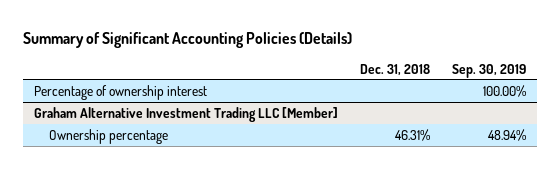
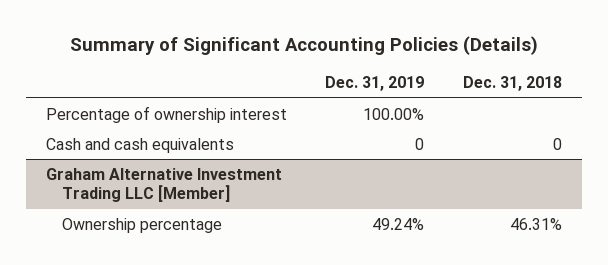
- | Dec. 31, 2018 | Sep. 30, 2019
+ | Dec. 31, 2019 | Dec. 31, 2018
+ Cash and cash equivalents | 0 | 0

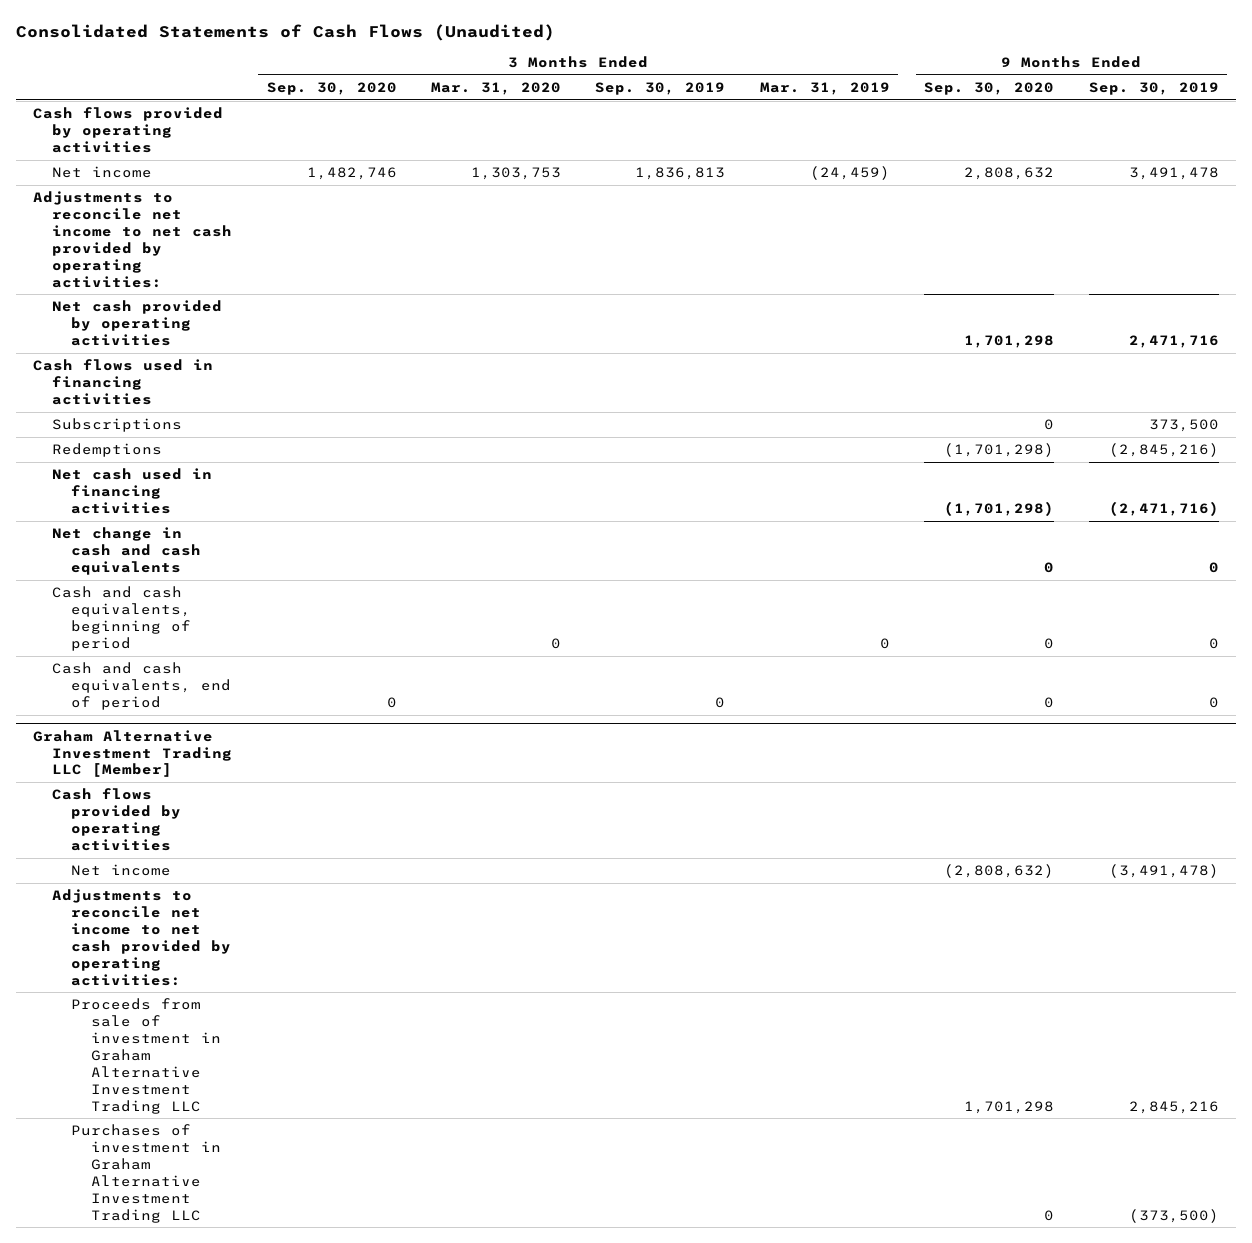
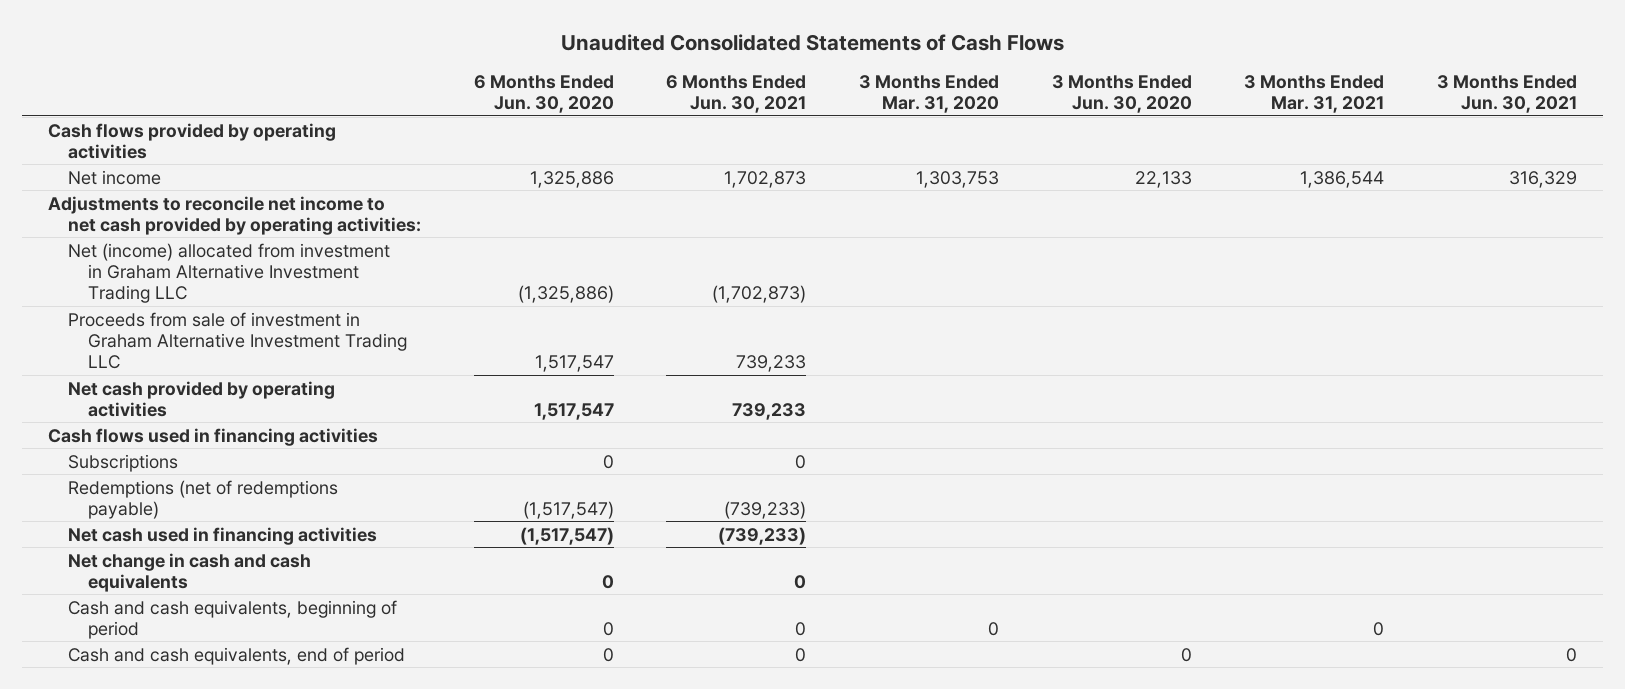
- Consolidated Statements of Cash Flows (Unaudited)
+ Unaudited Consolidated Statements of Cash Flows
- | 3 Months Ended Sep. 30, 2020 | 3 Months Ended Mar. 31, 2020 | 3 Months Ended Sep. 30, 2019 | 3 Months Ended Mar. 31, 2019 | 9 Months Ended Sep. 30, 2020 | 9 Months Ended Sep. 30, 2019
+ | 6 Months Ended Jun. 30, 2020 | 6 Months Ended Jun. 30, 2021 | 3 Months Ended Mar. 31, 2020 | 3 Months Ended Jun. 30, 2020 | 3 Months Ended Mar. 31, 2021 | 3 Months Ended Jun. 30, 2021
+ Net (income) allocated from investment in Graham Alternative Investment Trading LLC | (1,325,886) | (1,702,873) | | | |
+ Proceeds from sale of investment in Graham Alternative Investment Trading LLC | 1,517,547 | 739,233 | | | |
- Redemptions | | | | | (1,701,298) | (2,845,216)
+ Redemptions (net of redemptions payable) | (1,517,547) | (739,233) | | | |
- Graham Alternative Investment Trading LLC [Member]
- Cash flows provided by operating activities
- Net income | | | | | (2,808,632) | (3,491,478)
- Adjustments to reconcile net income to net cash provided by operating activities:
- Proceeds from sale of investment in Graham Alternative Investment Trading LLC | | | | | 1,701,298 | 2,845,216
- Purchases of investment in Graham Alternative Investment Trading LLC | | | | | 0 | (373,500)

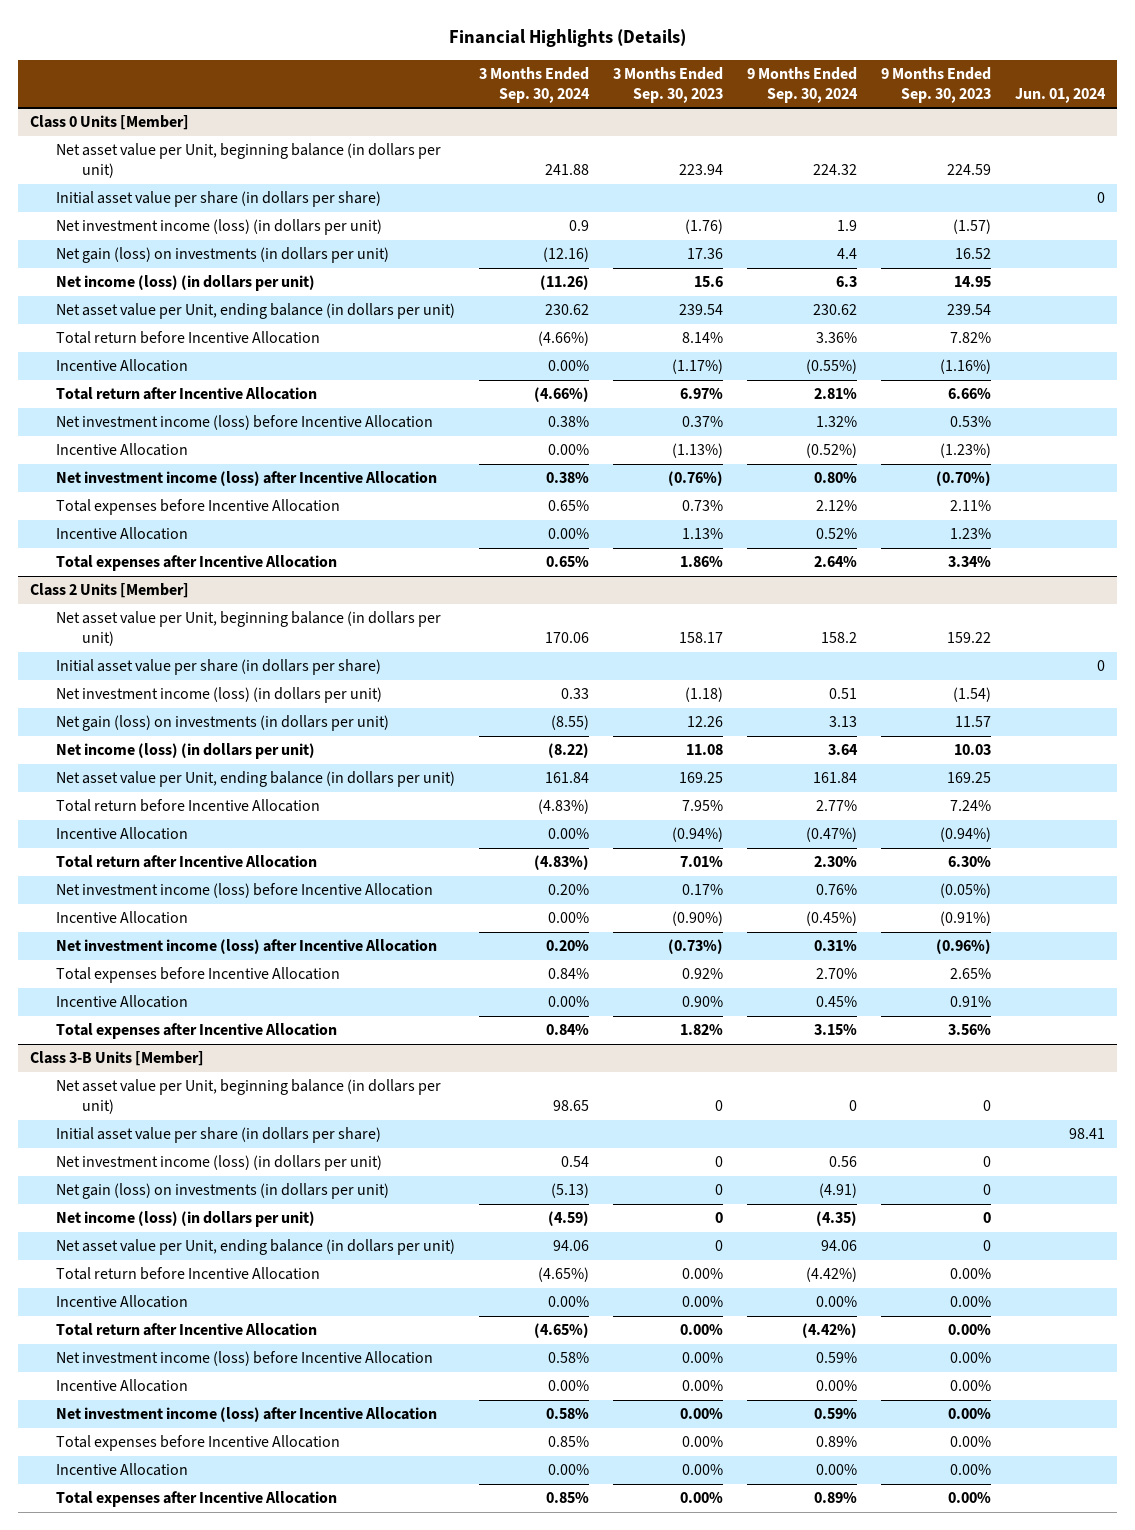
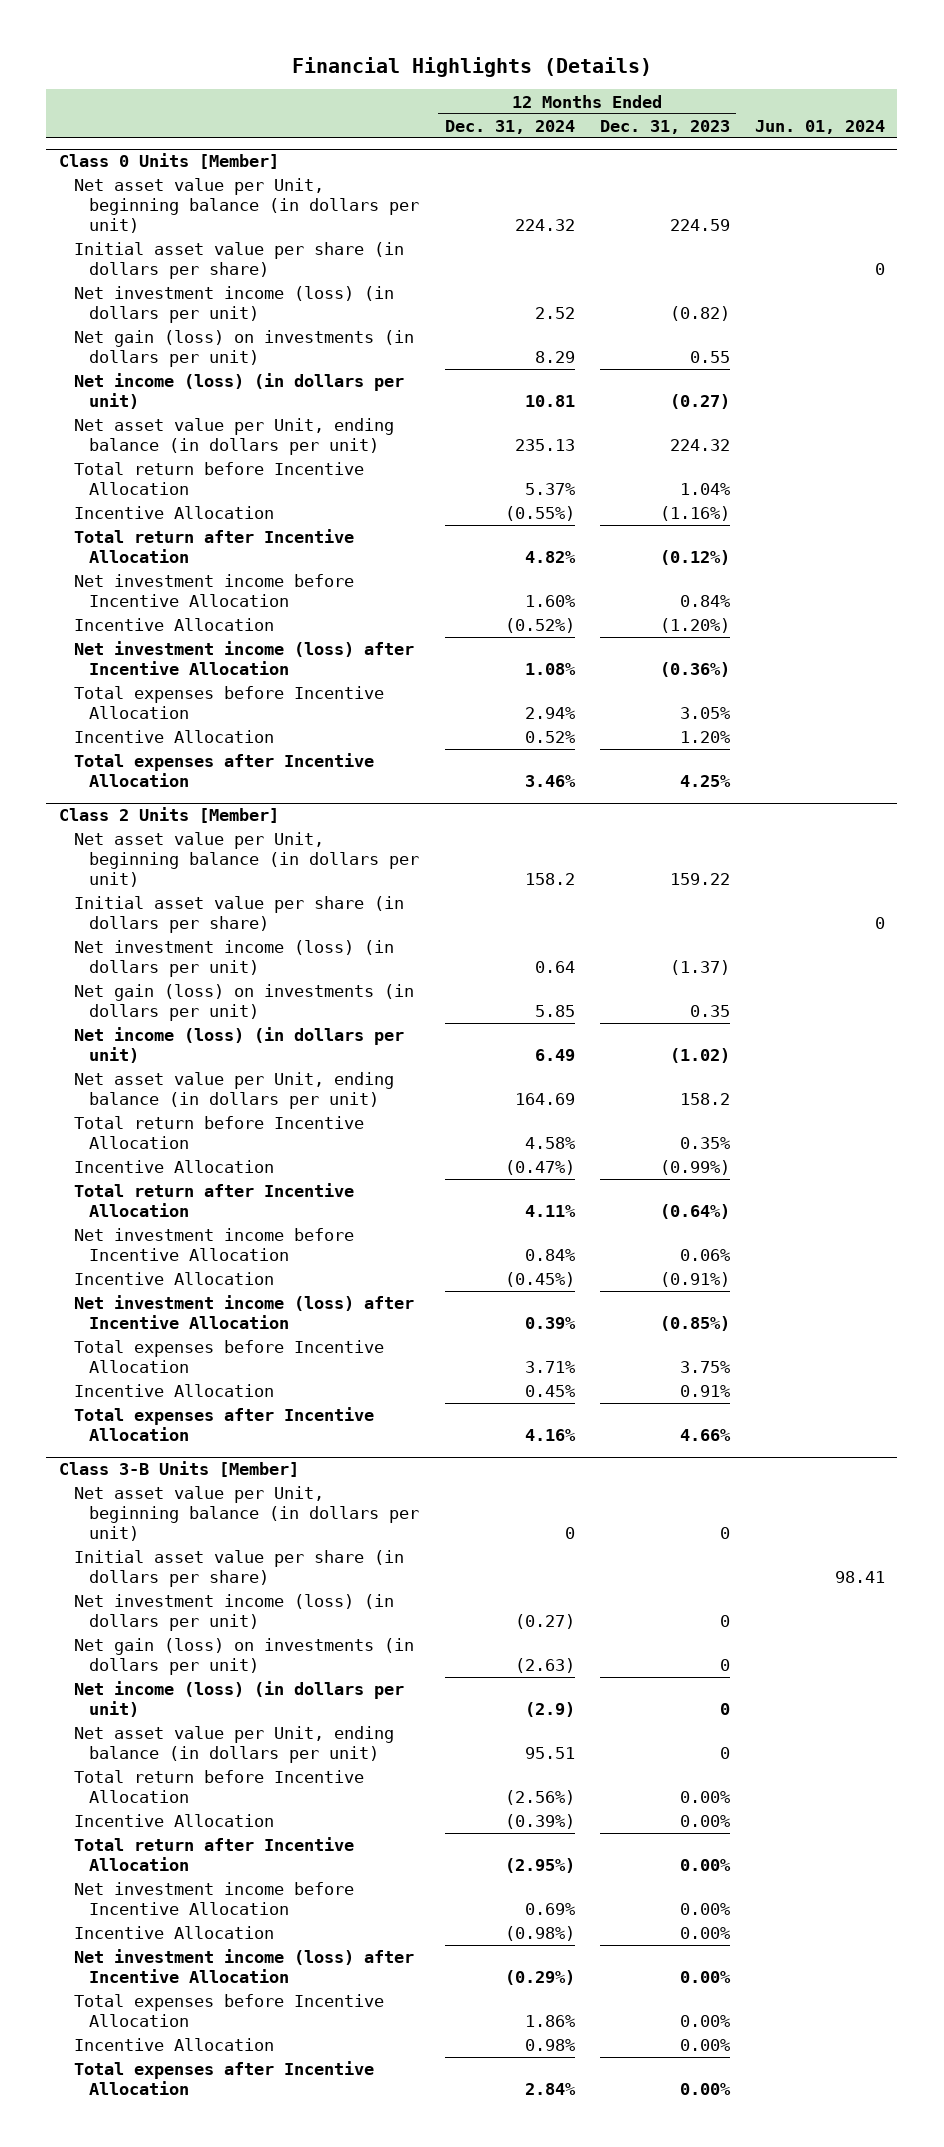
- | 3 Months Ended Sep. 30, 2024 | 3 Months Ended Sep. 30, 2023 | 9 Months Ended Sep. 30, 2024 | 9 Months Ended Sep. 30, 2023 | Jun. 01, 2024
+ | 12 Months Ended Dec. 31, 2024 | 12 Months Ended Dec. 31, 2023 | Jun. 01, 2024
@ Class 0 Units [Member]
- Net investment income (loss) before Incentive Allocation | 0.38% | 0.37% | 1.32% | 0.53% |
+ Net investment income before Incentive Allocation | 1.60% | 0.84% |
@ Class 2 Units [Member]
- Net investment income (loss) before Incentive Allocation | 0.20% | 0.17% | 0.76% | (0.05%) |
+ Net investment income before Incentive Allocation | 0.84% | 0.06% |
@ Class 3-B Units [Member]
- Net investment income (loss) before Incentive Allocation | 0.58% | 0.00% | 0.59% | 0.00% |
+ Net investment income before Incentive Allocation | 0.69% | 0.00% |

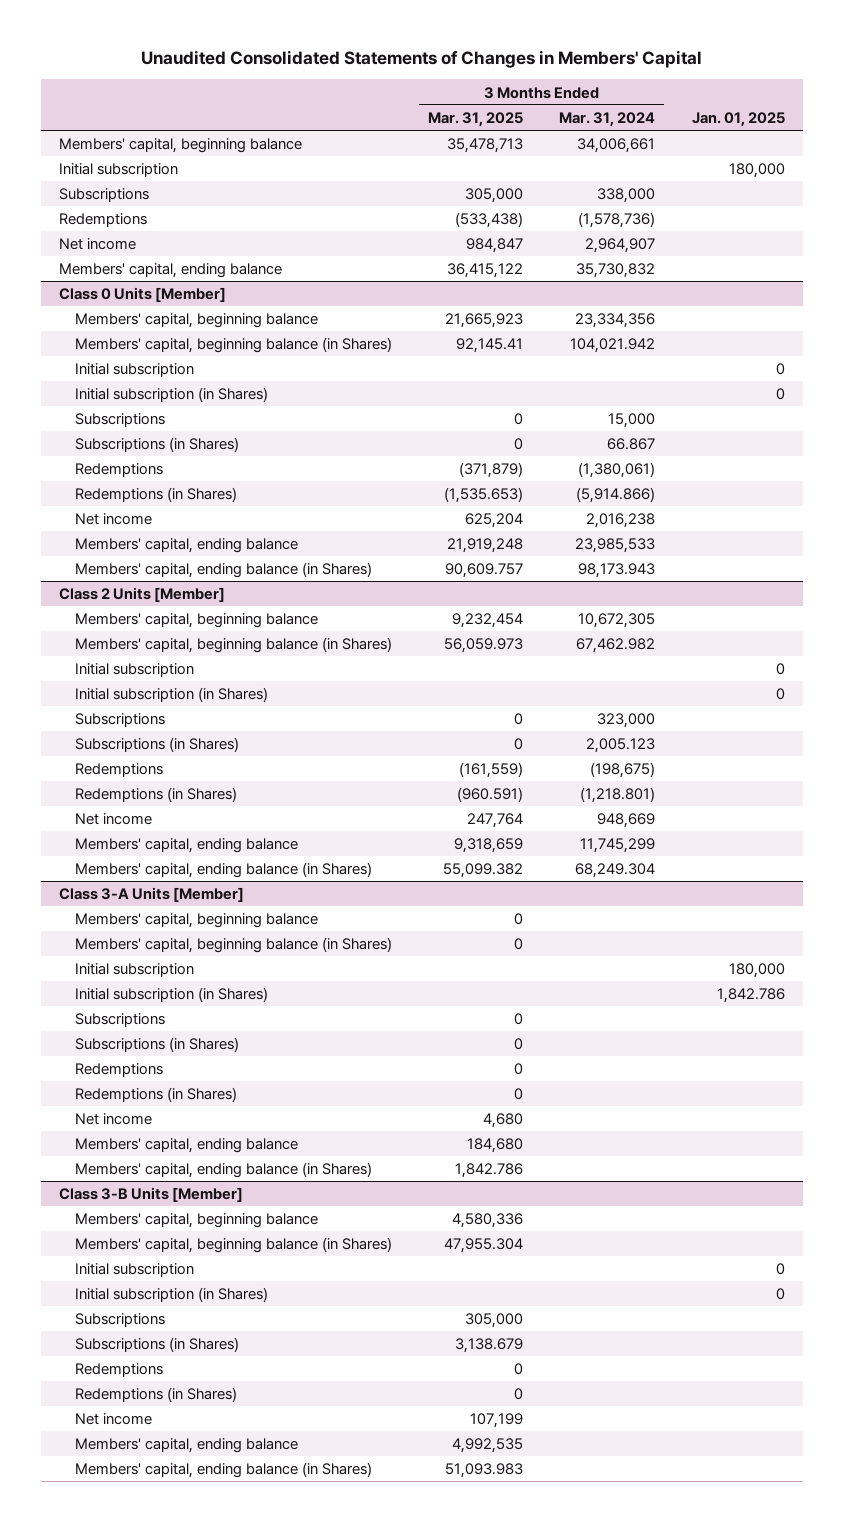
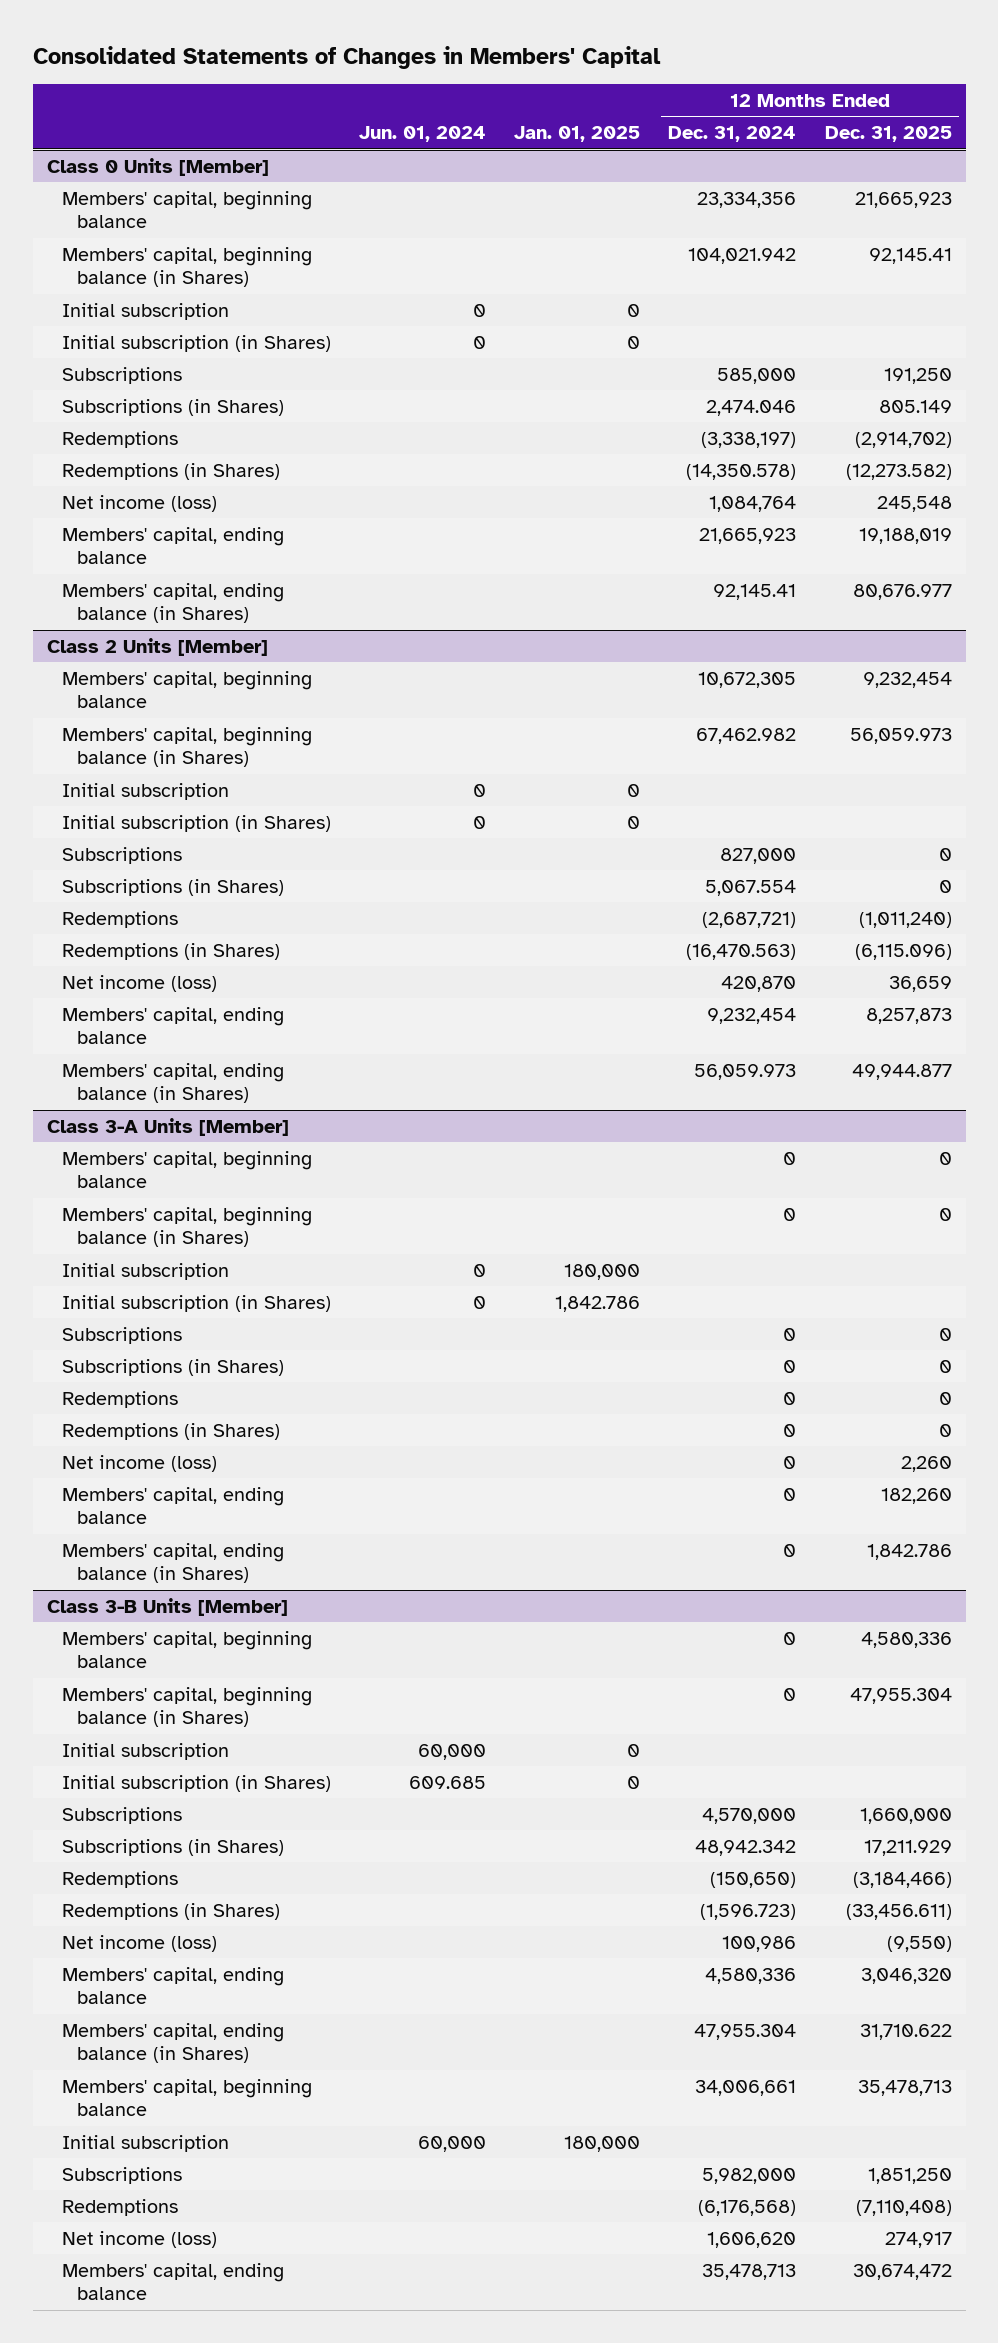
- Unaudited Consolidated Statements of Changes in Members' Capital
+ Consolidated Statements of Changes in Members' Capital
- | 3 Months Ended Mar. 31, 2025 | 3 Months Ended Mar. 31, 2024 | Jan. 01, 2025
+ | Jun. 01, 2024 | Jan. 01, 2025 | 12 Months Ended Dec. 31, 2024 | 12 Months Ended Dec. 31, 2025
- Members' capital, beginning balance | 35,478,713 | 34,006,661 |
- Initial subscription | | | 180,000
- Subscriptions | 305,000 | 338,000 |
- Redemptions | (533,438) | (1,578,736) |
- Net income | 984,847 | 2,964,907 |
- Members' capital, ending balance | 36,415,122 | 35,730,832 |
@ Class 0 Units [Member]
- Net income | 625,204 | 2,016,238 |
+ Net income (loss) | | | 1,084,764 | 245,548
@ Class 2 Units [Member]
- Net income | 247,764 | 948,669 |
+ Net income (loss) | | | 420,870 | 36,659
@ Class 3-A Units [Member]
- Net income | 4,680 | |
+ Net income (loss) | | | 0 | 2,260
@ Class 3-B Units [Member]
- Net income | 107,199 | |
+ Net income (loss) | | | 100,986 | (9,550)
+ Members' capital, beginning balance | | | 34,006,661 | 35,478,713
+ Initial subscription | 60,000 | 180,000 | |
+ Subscriptions | | | 5,982,000 | 1,851,250
+ Redemptions | | | (6,176,568) | (7,110,408)
+ Net income (loss) | | | 1,606,620 | 274,917
+ Members' capital, ending balance | | | 35,478,713 | 30,674,472

